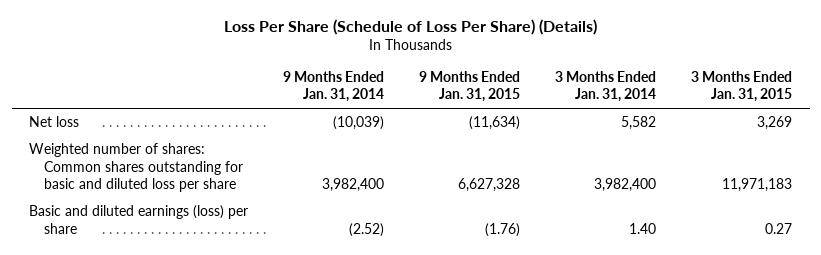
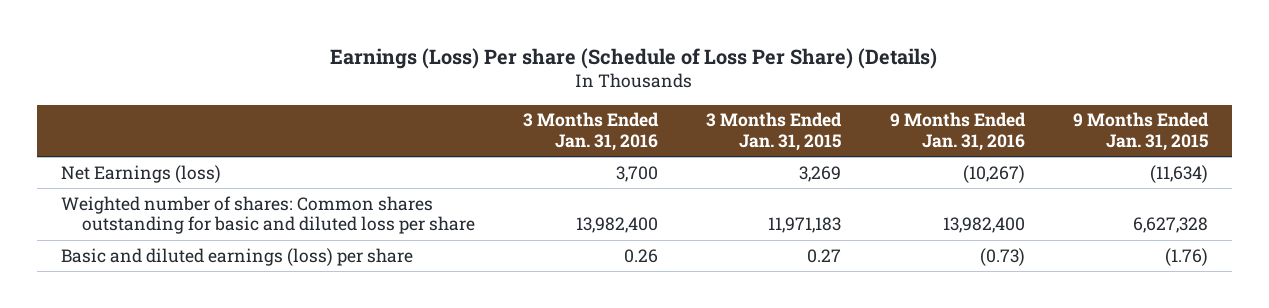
- Loss Per Share (Schedule of Loss Per Share) (Details)
+ Earnings (Loss) Per share (Schedule of Loss Per Share) (Details)
- | 9 Months Ended Jan. 31, 2014 | 9 Months Ended Jan. 31, 2015 | 3 Months Ended Jan. 31, 2014 | 3 Months Ended Jan. 31, 2015
+ | 3 Months Ended Jan. 31, 2016 | 3 Months Ended Jan. 31, 2015 | 9 Months Ended Jan. 31, 2016 | 9 Months Ended Jan. 31, 2015
- Net loss | (10,039) | (11,634) | 5,582 | 3,269
+ Net Earnings (loss) | 3,700 | 3,269 | (10,267) | (11,634)

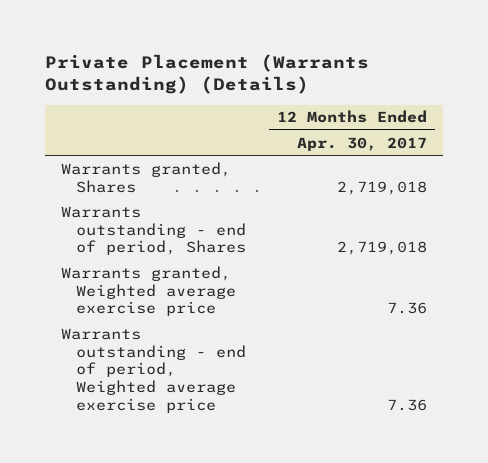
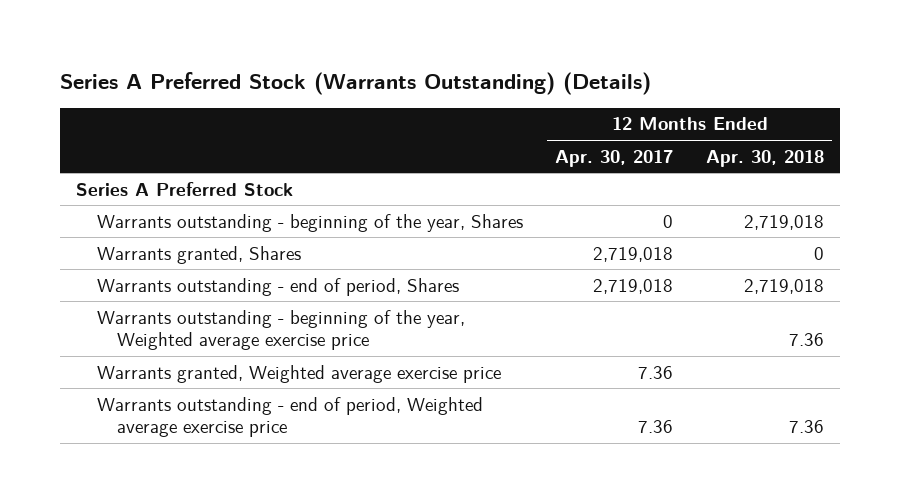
- Private Placement (Warrants Outstanding) (Details)
+ Series A Preferred Stock (Warrants Outstanding) (Details)
- | 12 Months Ended Apr. 30, 2017
+ | 12 Months Ended Apr. 30, 2017 | 12 Months Ended Apr. 30, 2018
+ Series A Preferred Stock
+ Warrants outstanding - beginning of the year, Shares | 0 | 2,719,018
+ Warrants outstanding - beginning of the year, Weighted average exercise price | | 7.36

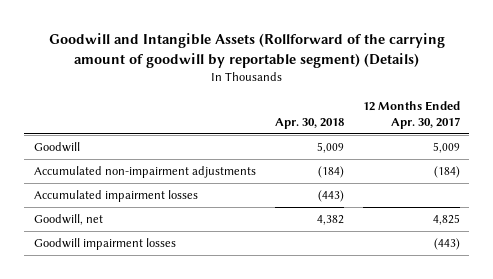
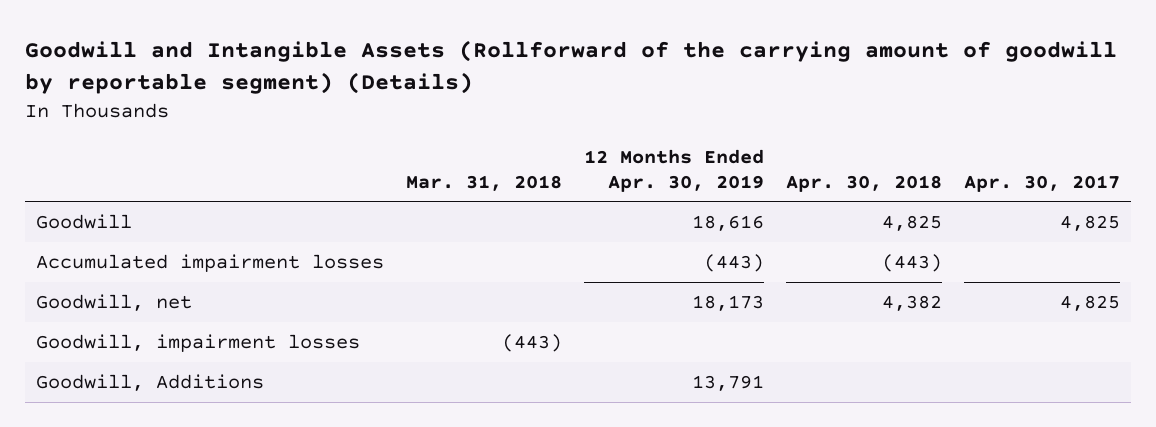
- | Apr. 30, 2018 | 12 Months Ended Apr. 30, 2017
+ | Mar. 31, 2018 | 12 Months Ended Apr. 30, 2019 | Apr. 30, 2018 | Apr. 30, 2017
- Goodwill | 5,009 | 5,009
- Accumulated non-impairment adjustments | (184) | (184)
+ Goodwill | | 18,616 | 4,825 | 4,825
- Goodwill impairment losses | | (443)
+ Goodwill, impairment losses | (443) | | |
+ Goodwill, Additions | | 13,791 | |

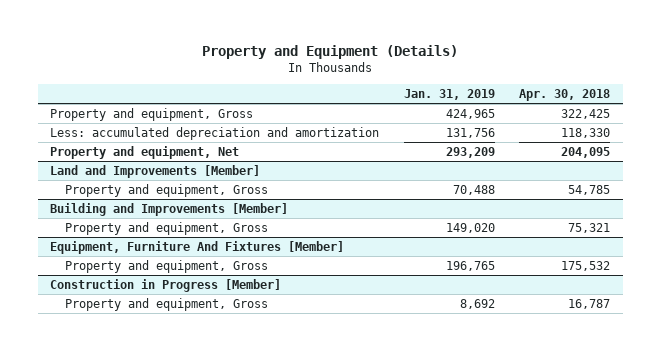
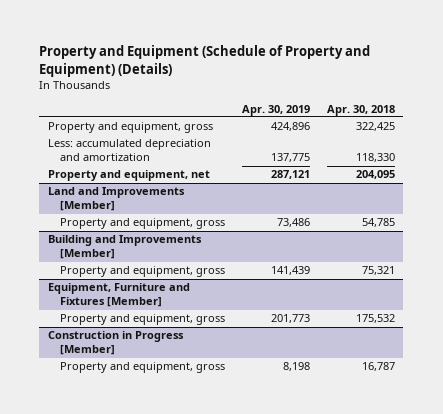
- Property and Equipment (Details)
+ Property and Equipment (Schedule of Property and Equipment) (Details)
- | Jan. 31, 2019 | Apr. 30, 2018
+ | Apr. 30, 2019 | Apr. 30, 2018
- Property and equipment, Gross | 424,965 | 322,425
+ Property and equipment, gross | 424,896 | 322,425
- Property and equipment, Net | 293,209 | 204,095
+ Property and equipment, net | 287,121 | 204,095
@ Land and Improvements [Member]
- Property and equipment, Gross | 70,488 | 54,785
+ Property and equipment, gross | 73,486 | 54,785
@ Building and Improvements [Member]
- Property and equipment, Gross | 149,020 | 75,321
- Equipment, Furniture And Fixtures [Member]
- Property and equipment, Gross | 196,765 | 175,532
@ Building and Improvements [Member]
+ Property and equipment, gross | 141,439 | 75,321
+ Equipment, Furniture and Fixtures [Member]
+ Property and equipment, gross | 201,773 | 175,532
@ Construction in Progress [Member]
- Property and equipment, Gross | 8,692 | 16,787
+ Property and equipment, gross | 8,198 | 16,787

